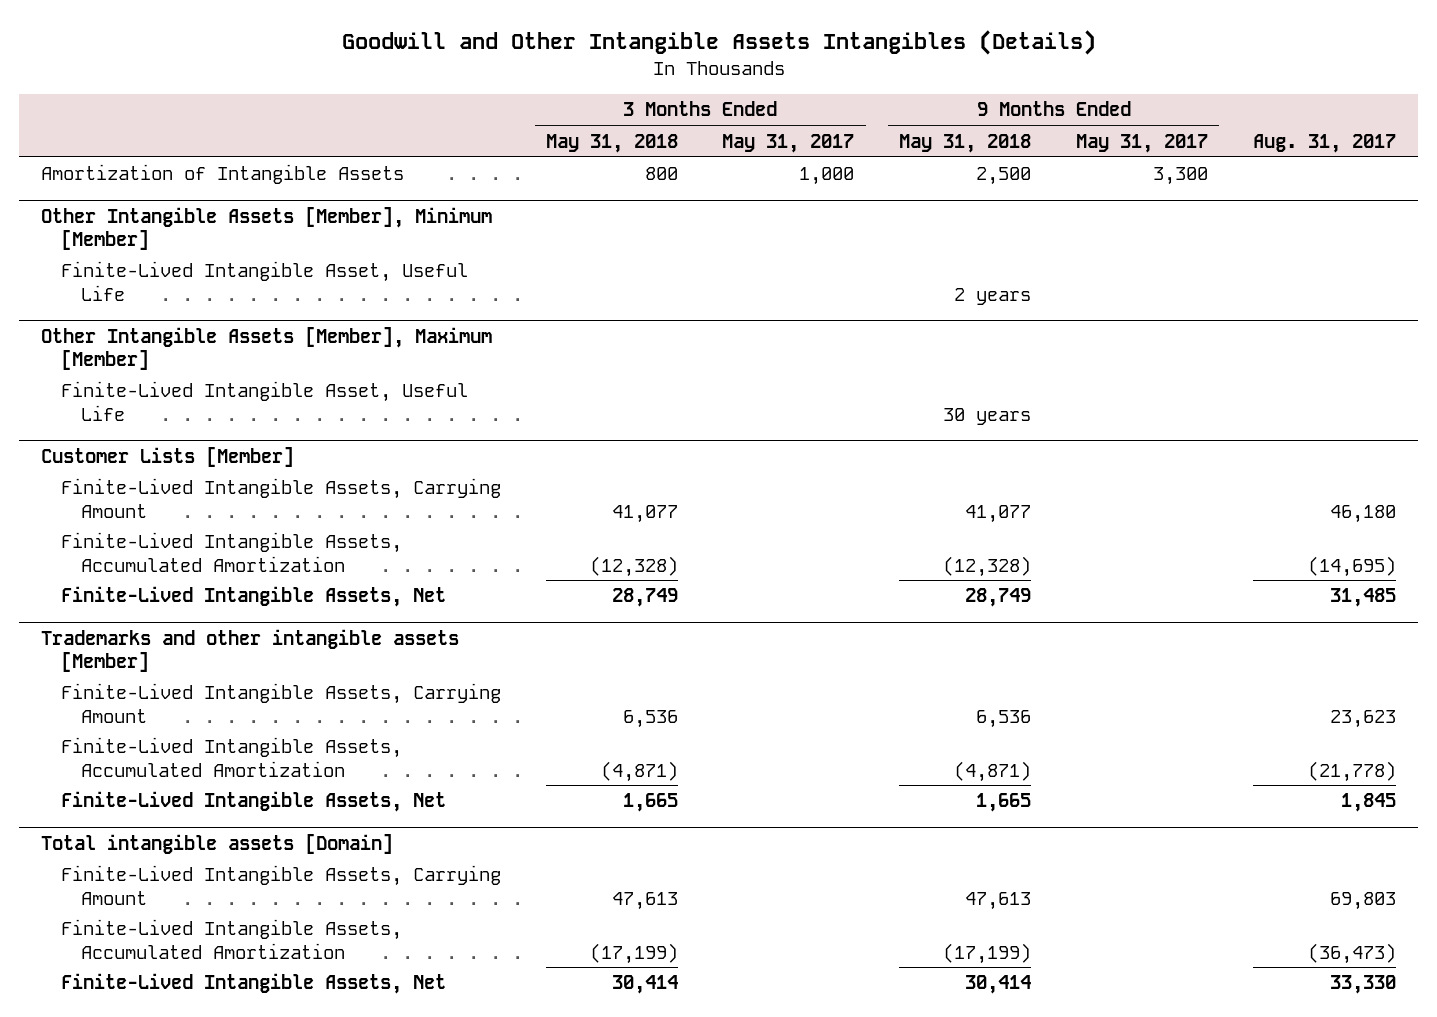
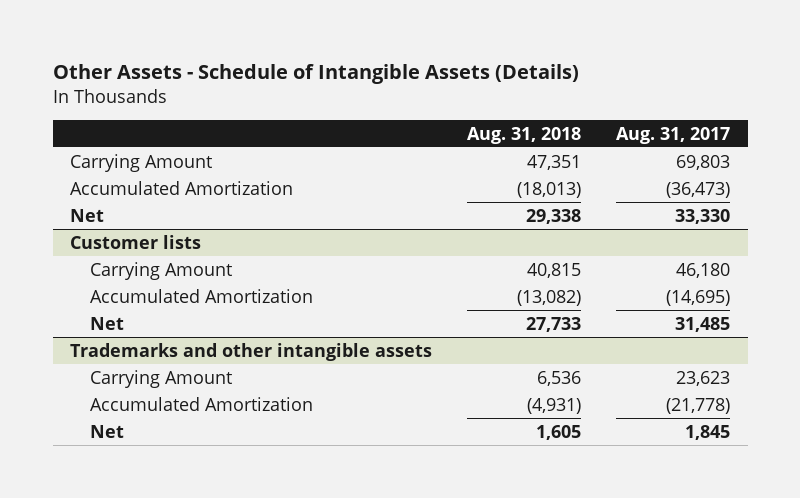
- Goodwill and Other Intangible Assets Intangibles (Details)
+ Other Assets - Schedule of Intangible Assets (Details)
- | 3 Months Ended May 31, 2018 | 3 Months Ended May 31, 2017 | 9 Months Ended May 31, 2018 | 9 Months Ended May 31, 2017 | Aug. 31, 2017
+ | Aug. 31, 2018 | Aug. 31, 2017
- Amortization of Intangible Assets | 800 | 1,000 | 2,500 | 3,300 |
- Other Intangible Assets [Member], Minimum [Member]
- Finite-Lived Intangible Asset, Useful Life | | | 2 years | |
- Other Intangible Assets [Member], Maximum [Member]
- Finite-Lived Intangible Asset, Useful Life | | | 30 years | |
- Customer Lists [Member]
- Finite-Lived Intangible Assets, Carrying Amount | 41,077 | | 41,077 | | 46,180
- Finite-Lived Intangible Assets, Accumulated Amortization | (12,328) | | (12,328) | | (14,695)
- Finite-Lived Intangible Assets, Net | 28,749 | | 28,749 | | 31,485
- Trademarks and other intangible assets [Member]
- Finite-Lived Intangible Assets, Carrying Amount | 6,536 | | 6,536 | | 23,623
- Finite-Lived Intangible Assets, Accumulated Amortization | (4,871) | | (4,871) | | (21,778)
- Finite-Lived Intangible Assets, Net | 1,665 | | 1,665 | | 1,845
- Total intangible assets [Domain]
- Finite-Lived Intangible Assets, Carrying Amount | 47,613 | | 47,613 | | 69,803
- Finite-Lived Intangible Assets, Accumulated Amortization | (17,199) | | (17,199) | | (36,473)
- Finite-Lived Intangible Assets, Net | 30,414 | | 30,414 | | 33,330
+ Carrying Amount | 47,351 | 69,803
+ Accumulated Amortization | (18,013) | (36,473)
+ Net | 29,338 | 33,330
+ Customer lists
+ Carrying Amount | 40,815 | 46,180
+ Accumulated Amortization | (13,082) | (14,695)
+ Net | 27,733 | 31,485
+ Trademarks and other intangible assets
+ Carrying Amount | 6,536 | 23,623
+ Accumulated Amortization | (4,931) | (21,778)
+ Net | 1,605 | 1,845

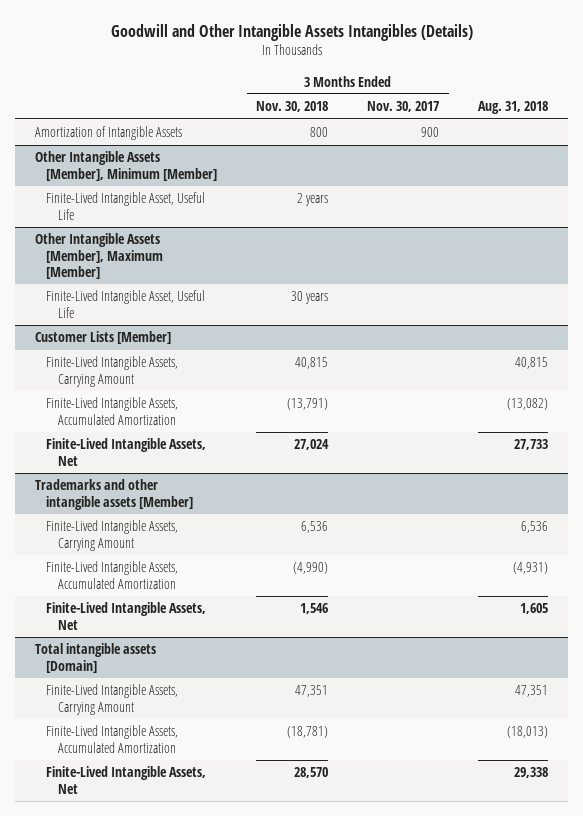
- Other Assets - Schedule of Intangible Assets (Details)
+ Goodwill and Other Intangible Assets Intangibles (Details)
- | Aug. 31, 2018 | Aug. 31, 2017
+ | 3 Months Ended Nov. 30, 2018 | 3 Months Ended Nov. 30, 2017 | Aug. 31, 2018
- Carrying Amount | 47,351 | 69,803
- Accumulated Amortization | (18,013) | (36,473)
- Net | 29,338 | 33,330
- Customer lists
- Carrying Amount | 40,815 | 46,180
- Accumulated Amortization | (13,082) | (14,695)
- Net | 27,733 | 31,485
- Trademarks and other intangible assets
- Carrying Amount | 6,536 | 23,623
- Accumulated Amortization | (4,931) | (21,778)
- Net | 1,605 | 1,845
+ Amortization of Intangible Assets | 800 | 900 |
+ Other Intangible Assets [Member], Minimum [Member]
+ Finite-Lived Intangible Asset, Useful Life | 2 years | |
+ Other Intangible Assets [Member], Maximum [Member]
+ Finite-Lived Intangible Asset, Useful Life | 30 years | |
+ Customer Lists [Member]
+ Finite-Lived Intangible Assets, Carrying Amount | 40,815 | | 40,815
+ Finite-Lived Intangible Assets, Accumulated Amortization | (13,791) | | (13,082)
+ Finite-Lived Intangible Assets, Net | 27,024 | | 27,733
+ Trademarks and other intangible assets [Member]
+ Finite-Lived Intangible Assets, Carrying Amount | 6,536 | | 6,536
+ Finite-Lived Intangible Assets, Accumulated Amortization | (4,990) | | (4,931)
+ Finite-Lived Intangible Assets, Net | 1,546 | | 1,605
+ Total intangible assets [Domain]
+ Finite-Lived Intangible Assets, Carrying Amount | 47,351 | | 47,351
+ Finite-Lived Intangible Assets, Accumulated Amortization | (18,781) | | (18,013)
+ Finite-Lived Intangible Assets, Net | 28,570 | | 29,338

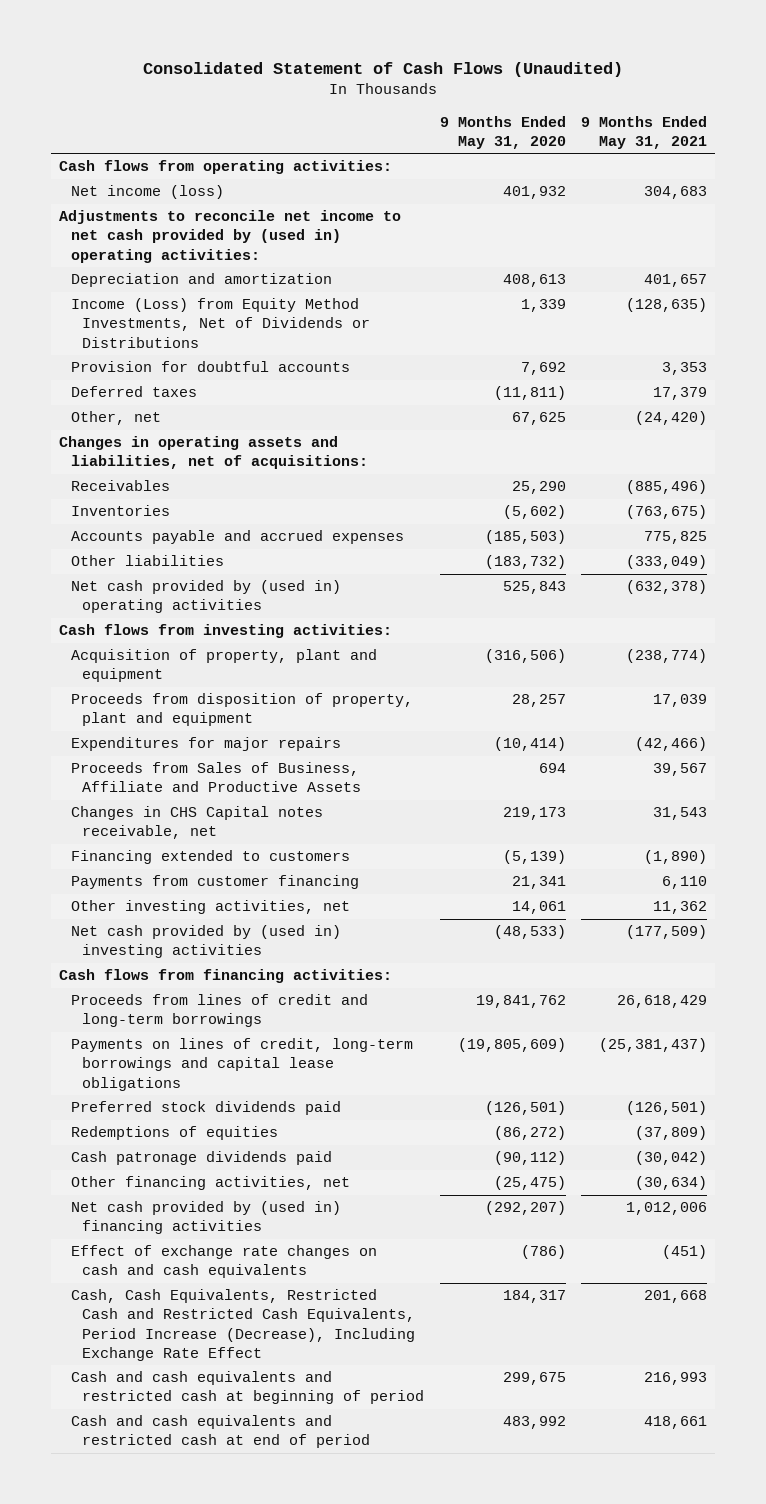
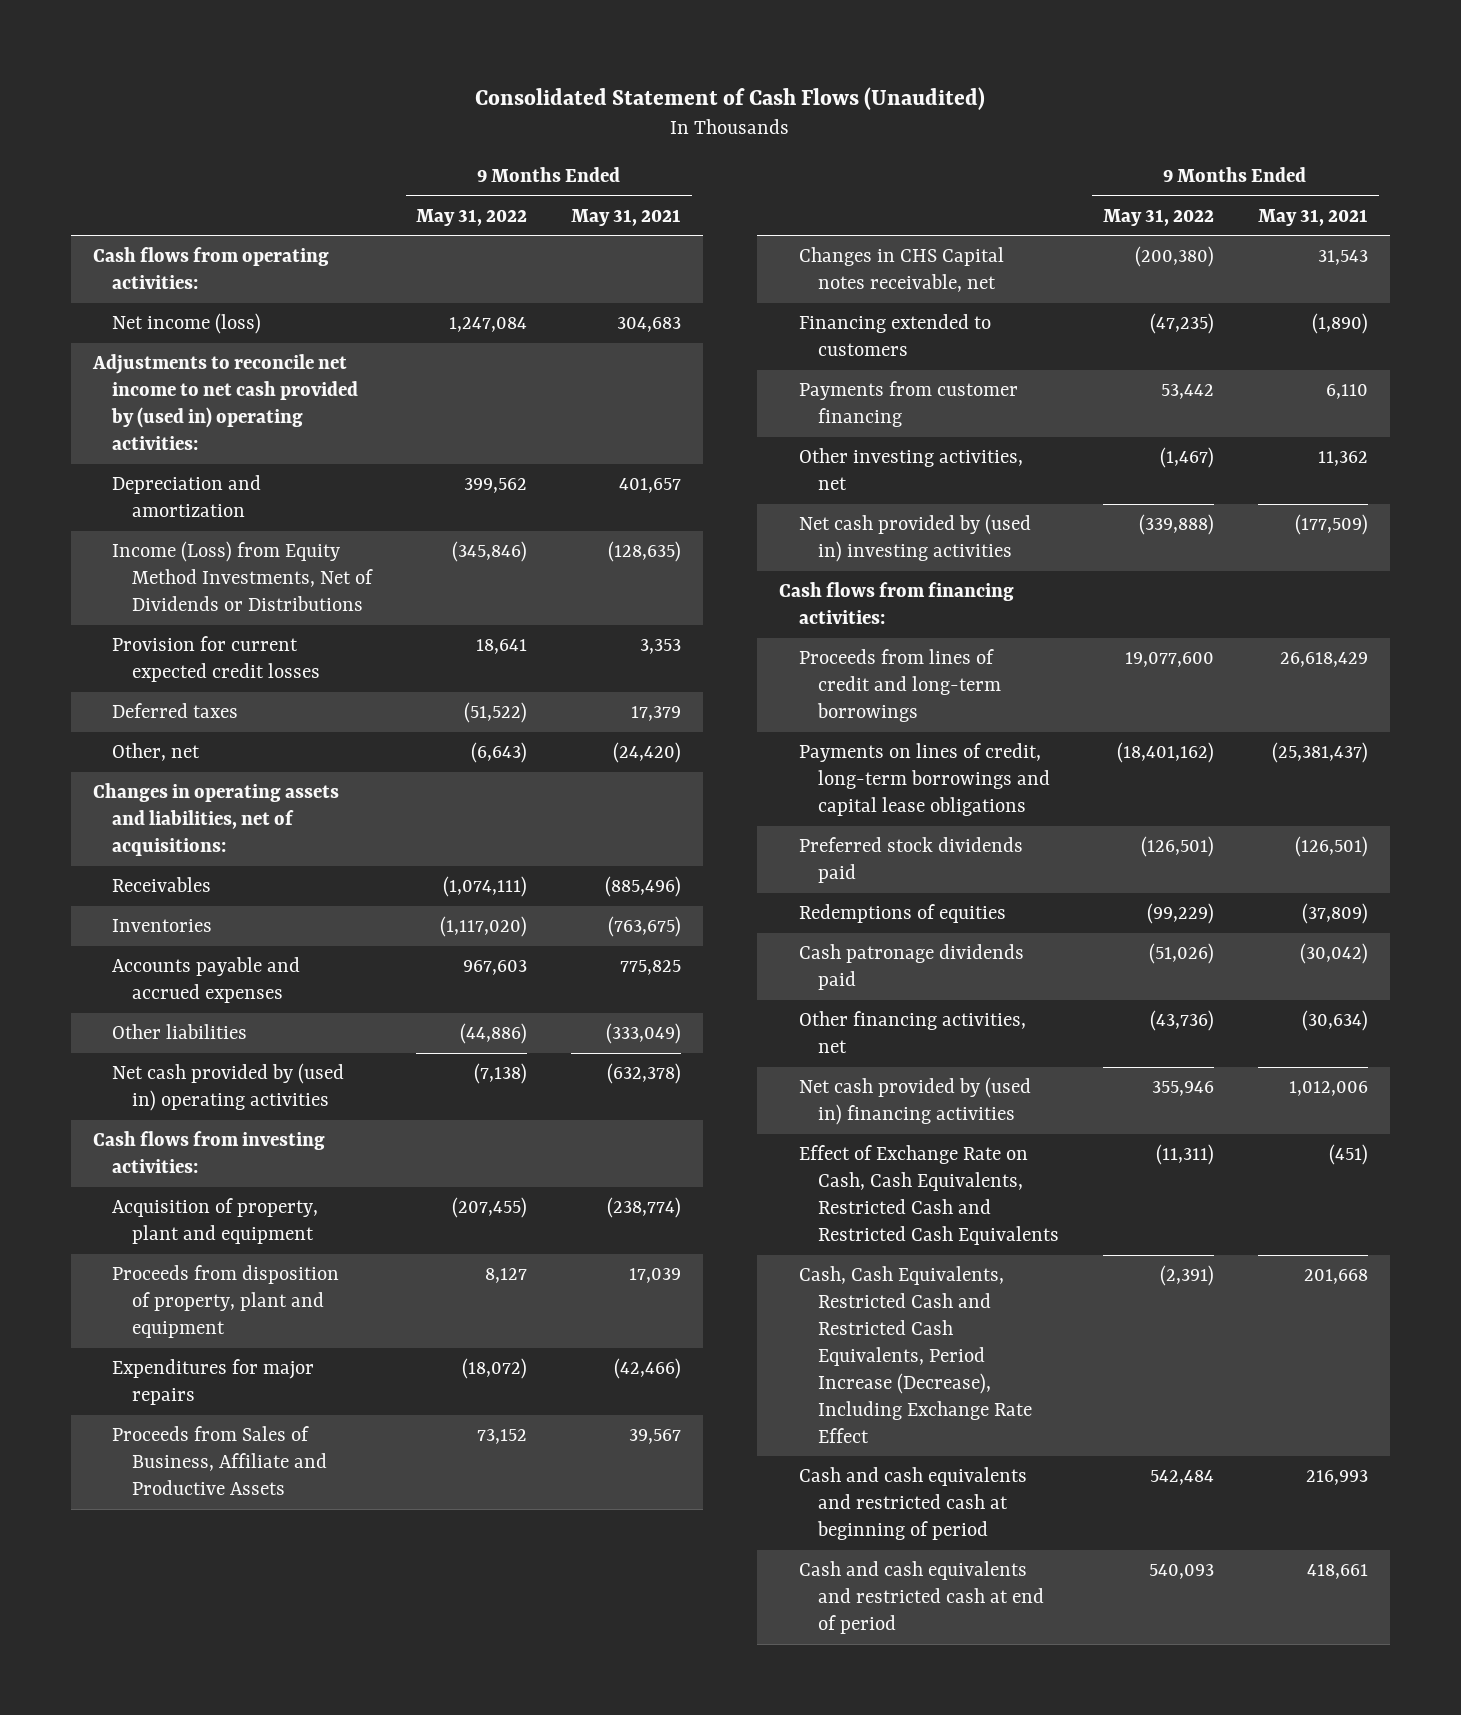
- | 9 Months Ended May 31, 2020 | 9 Months Ended May 31, 2021
+ | 9 Months Ended May 31, 2022 | 9 Months Ended May 31, 2021
- Provision for doubtful accounts | 7,692 | 3,353
+ Provision for current expected credit losses | 18,641 | 3,353
- Effect of exchange rate changes on cash and cash equivalents | (786) | (451)
+ Effect of Exchange Rate on Cash, Cash Equivalents, Restricted Cash and Restricted Cash Equivalents | (11,311) | (451)

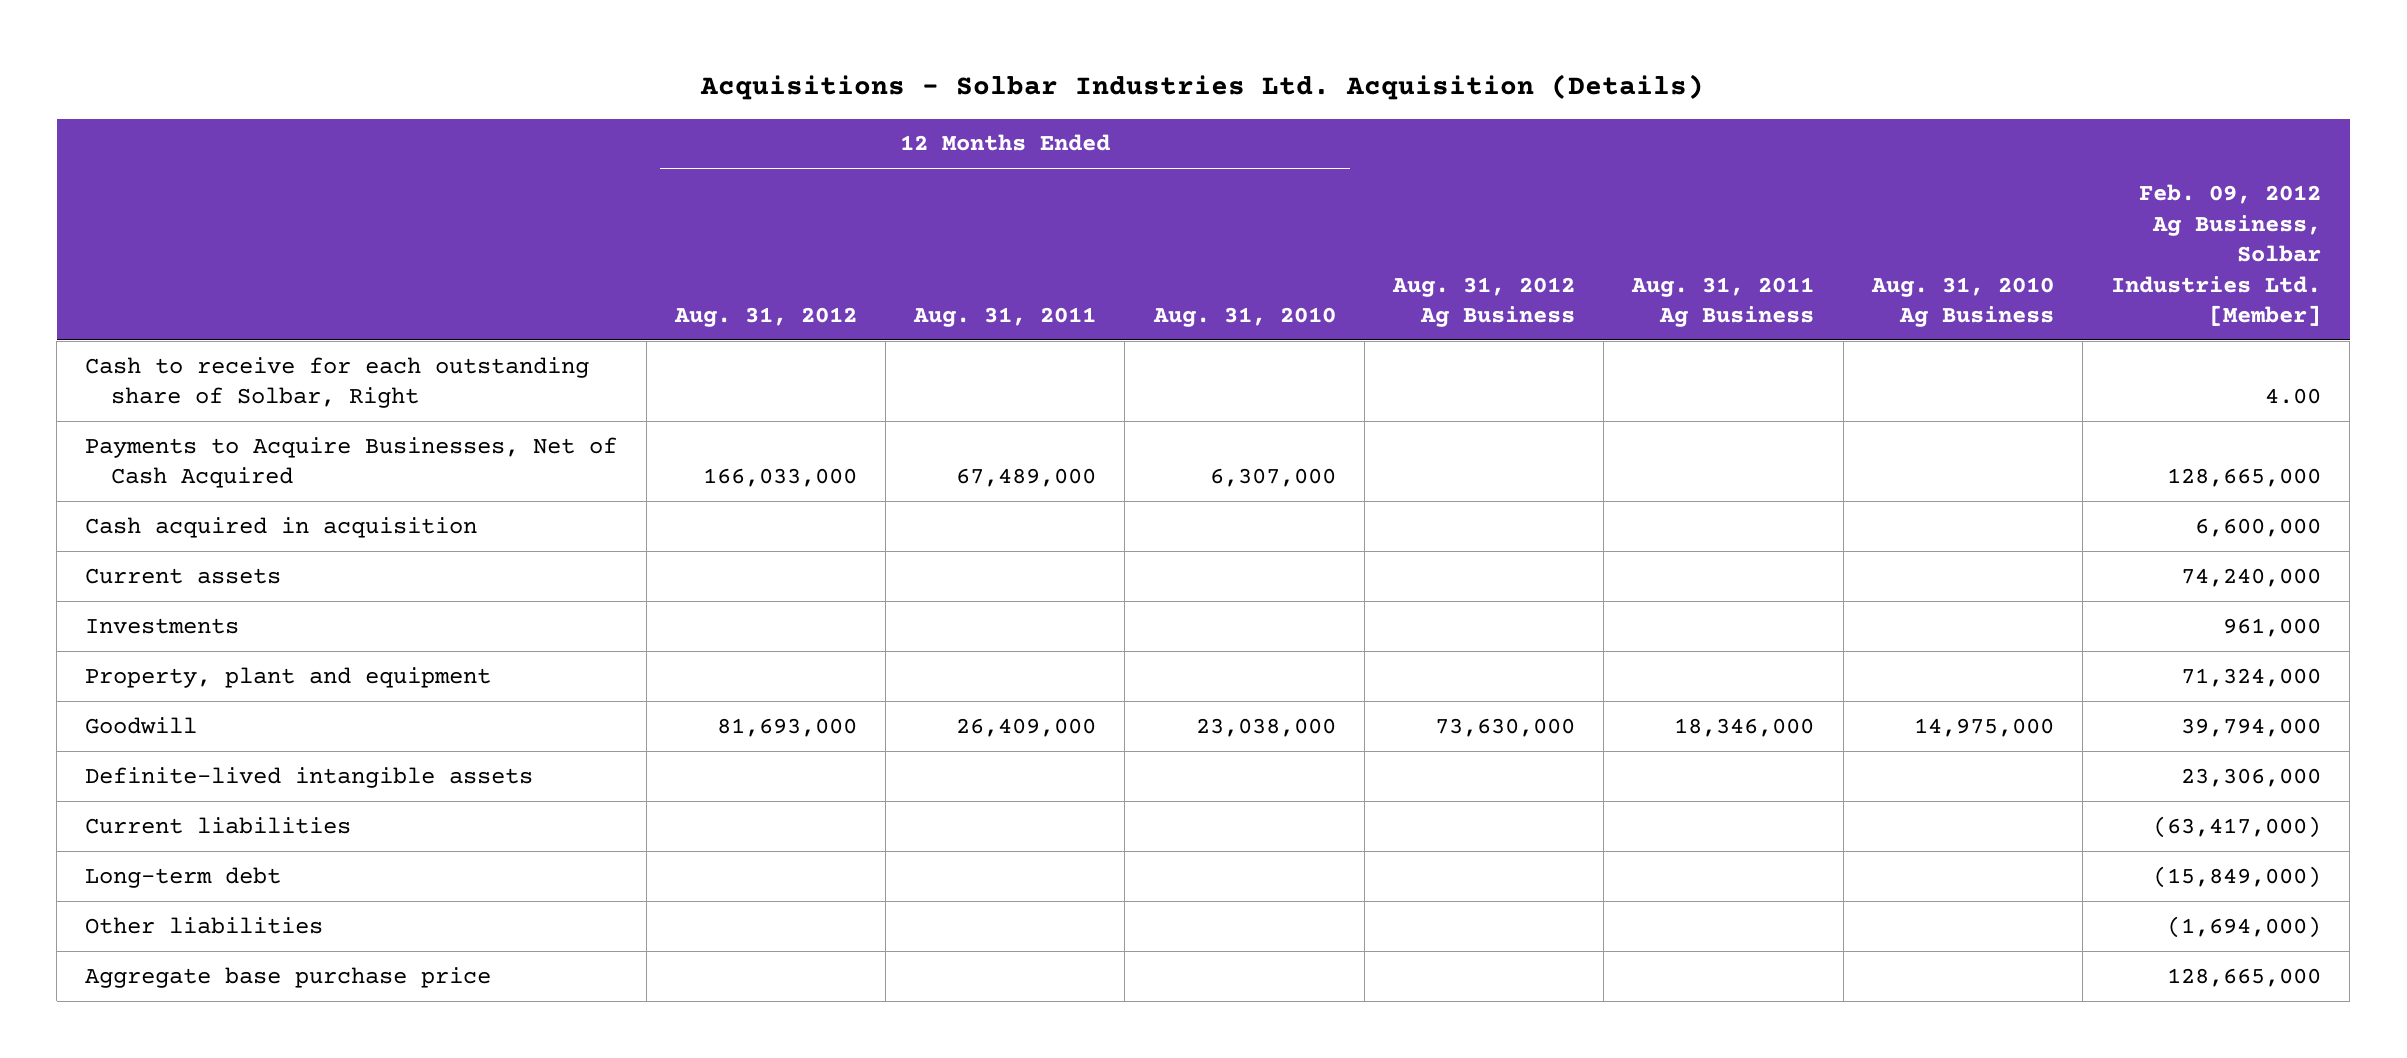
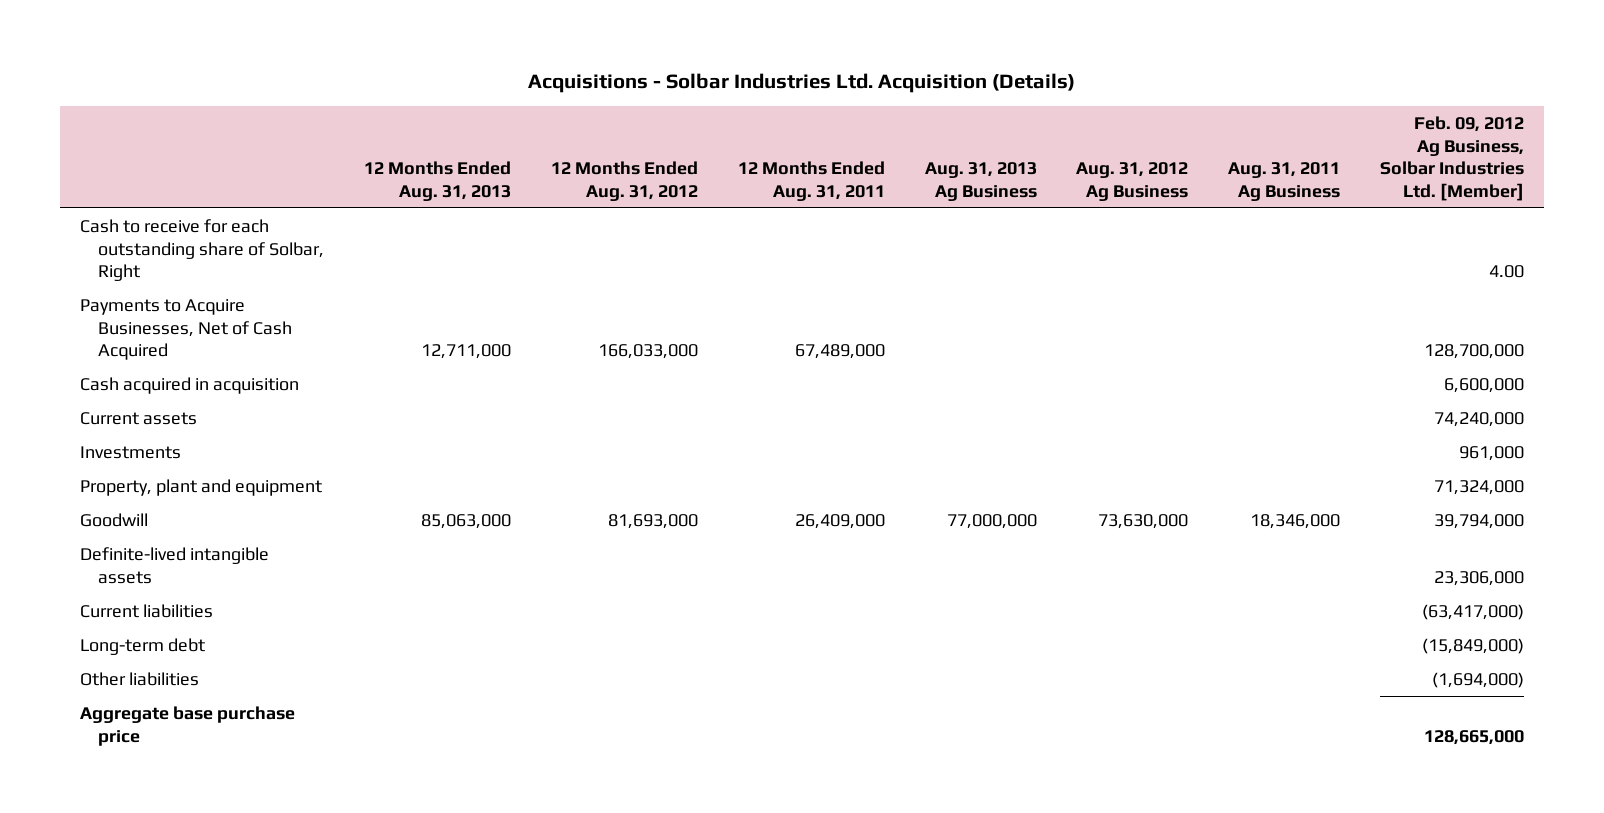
- | 12 Months Ended Aug. 31, 2012 | 12 Months Ended Aug. 31, 2011 | 12 Months Ended Aug. 31, 2010 | Aug. 31, 2012 Ag Business | Aug. 31, 2011 Ag Business | Aug. 31, 2010 Ag Business | Feb. 09, 2012 Ag Business, Solbar Industries Ltd. [Member]
+ | 12 Months Ended Aug. 31, 2013 | 12 Months Ended Aug. 31, 2012 | 12 Months Ended Aug. 31, 2011 | Aug. 31, 2013 Ag Business | Aug. 31, 2012 Ag Business | Aug. 31, 2011 Ag Business | Feb. 09, 2012 Ag Business, Solbar Industries Ltd. [Member]
- Payments to Acquire Businesses, Net of Cash Acquired | 166,033,000 | 67,489,000 | 6,307,000 | | | | 128,665,000
+ Payments to Acquire Businesses, Net of Cash Acquired | 12,711,000 | 166,033,000 | 67,489,000 | | | | 128,700,000

